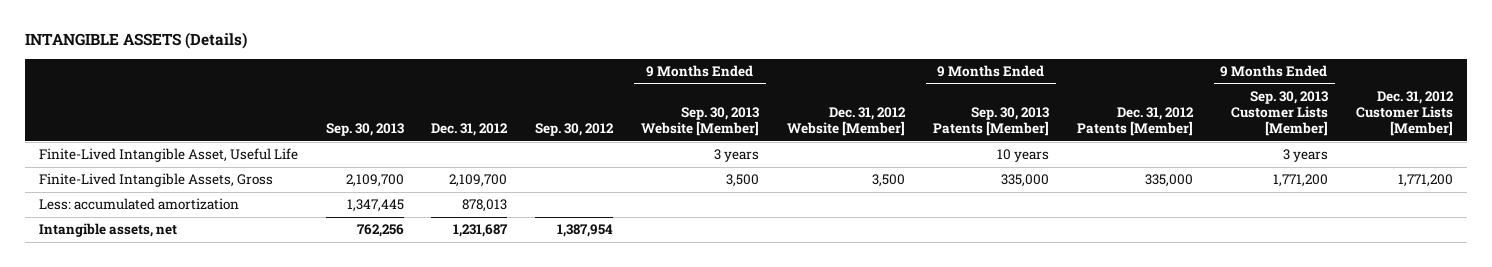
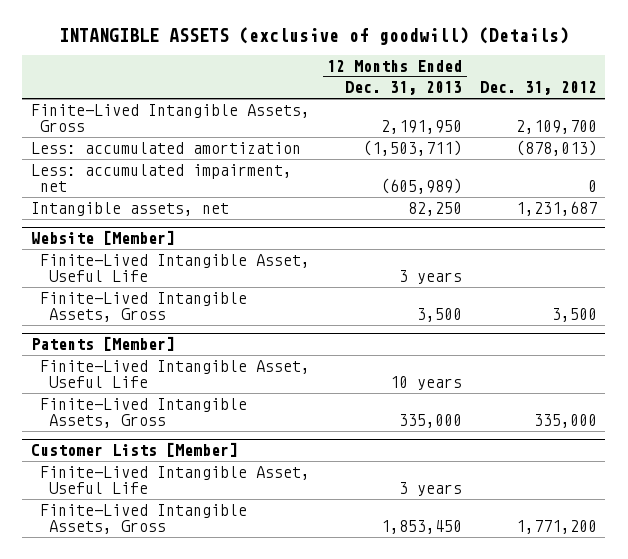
- INTANGIBLE ASSETS (Details)
+ INTANGIBLE ASSETS (exclusive of goodwill) (Details)
- | Sep. 30, 2013 | Dec. 31, 2012 | Sep. 30, 2012 | 9 Months Ended Sep. 30, 2013 Website [Member] | Dec. 31, 2012 Website [Member] | 9 Months Ended Sep. 30, 2013 Patents [Member] | Dec. 31, 2012 Patents [Member] | 9 Months Ended Sep. 30, 2013 Customer Lists [Member] | Dec. 31, 2012 Customer Lists [Member]
+ | 12 Months Ended Dec. 31, 2013 | Dec. 31, 2012
- Finite-Lived Intangible Asset, Useful Life | | | | 3 years | | 10 years | | 3 years |
- Less: accumulated amortization | 1,347,445 | 878,013 | | | | | | |
+ Less: accumulated amortization | (1,503,711) | (878,013)
+ Less: accumulated impairment, net | (605,989) | 0
+ Website [Member]
+ Finite-Lived Intangible Asset, Useful Life | 3 years |
+ Finite-Lived Intangible Assets, Gross | 3,500 | 3,500
+ Patents [Member]
+ Finite-Lived Intangible Asset, Useful Life | 10 years |
+ Finite-Lived Intangible Assets, Gross | 335,000 | 335,000
+ Customer Lists [Member]
+ Finite-Lived Intangible Asset, Useful Life | 3 years |
+ Finite-Lived Intangible Assets, Gross | 1,853,450 | 1,771,200

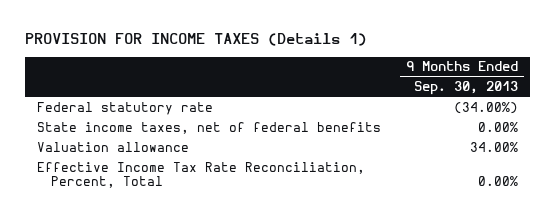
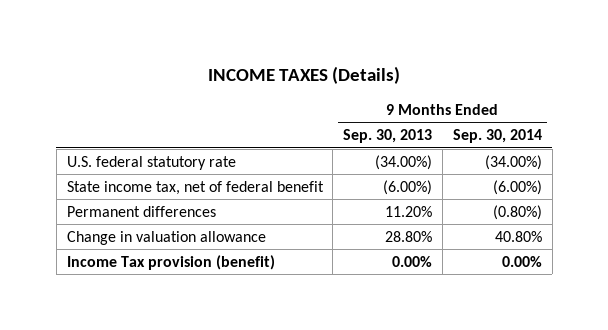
- PROVISION FOR INCOME TAXES (Details 1)
+ INCOME TAXES (Details)
- | 9 Months Ended Sep. 30, 2013
+ | 9 Months Ended Sep. 30, 2013 | 9 Months Ended Sep. 30, 2014
- Federal statutory rate | (34.00%)
- State income taxes, net of federal benefits | 0.00%
- Valuation allowance | 34.00%
- Effective Income Tax Rate Reconciliation, Percent, Total | 0.00%
+ U.S. federal statutory rate | (34.00%) | (34.00%)
+ State income tax, net of federal benefit | (6.00%) | (6.00%)
+ Permanent differences | 11.20% | (0.80%)
+ Change in valuation allowance | 28.80% | 40.80%
+ Income Tax provision (benefit) | 0.00% | 0.00%

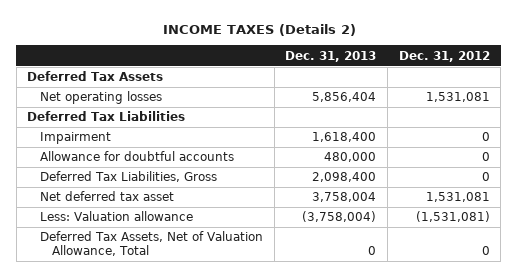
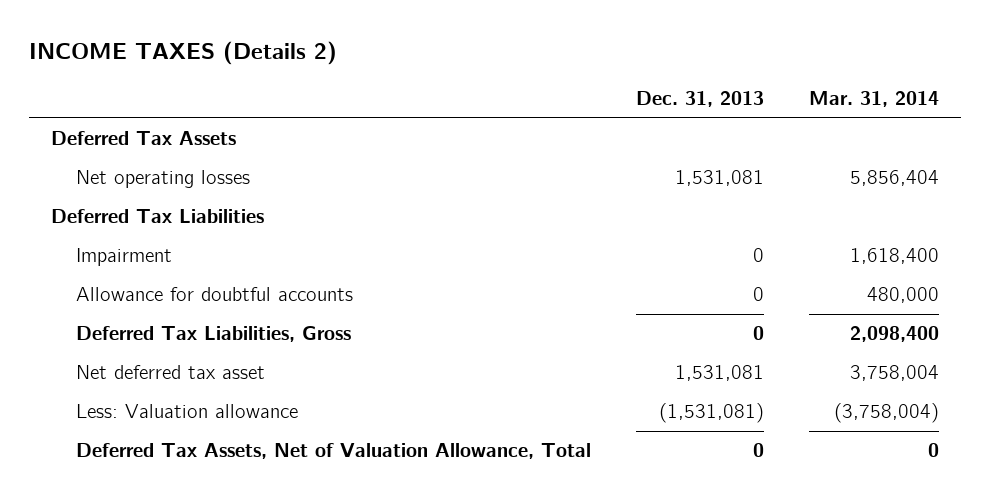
- | Dec. 31, 2013 | Dec. 31, 2012
+ | Dec. 31, 2013 | Mar. 31, 2014
- Net operating losses | 5,856,404 | 1,531,081
+ Net operating losses | 1,531,081 | 5,856,404
- Impairment | 1,618,400 | 0
- Allowance for doubtful accounts | 480,000 | 0
- Deferred Tax Liabilities, Gross | 2,098,400 | 0
- Net deferred tax asset | 3,758,004 | 1,531,081
- Less: Valuation allowance | (3,758,004) | (1,531,081)
+ Impairment | 0 | 1,618,400
+ Allowance for doubtful accounts | 0 | 480,000
+ Deferred Tax Liabilities, Gross | 0 | 2,098,400
+ Net deferred tax asset | 1,531,081 | 3,758,004
+ Less: Valuation allowance | (1,531,081) | (3,758,004)

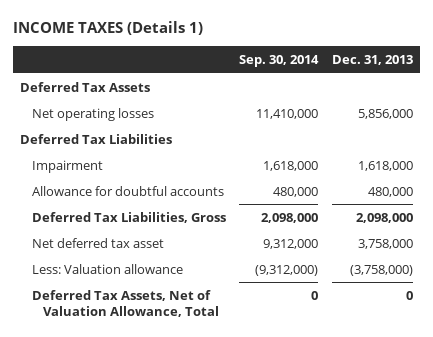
- INCOME TAXES (Details 2)
+ INCOME TAXES (Details 1)
- | Dec. 31, 2013 | Mar. 31, 2014
+ | Sep. 30, 2014 | Dec. 31, 2013
- Net operating losses | 1,531,081 | 5,856,404
+ Net operating losses | 11,410,000 | 5,856,000
- Impairment | 0 | 1,618,400
- Allowance for doubtful accounts | 0 | 480,000
- Deferred Tax Liabilities, Gross | 0 | 2,098,400
- Net deferred tax asset | 1,531,081 | 3,758,004
- Less: Valuation allowance | (1,531,081) | (3,758,004)
+ Impairment | 1,618,000 | 1,618,000
+ Allowance for doubtful accounts | 480,000 | 480,000
+ Deferred Tax Liabilities, Gross | 2,098,000 | 2,098,000
+ Net deferred tax asset | 9,312,000 | 3,758,000
+ Less: Valuation allowance | (9,312,000) | (3,758,000)

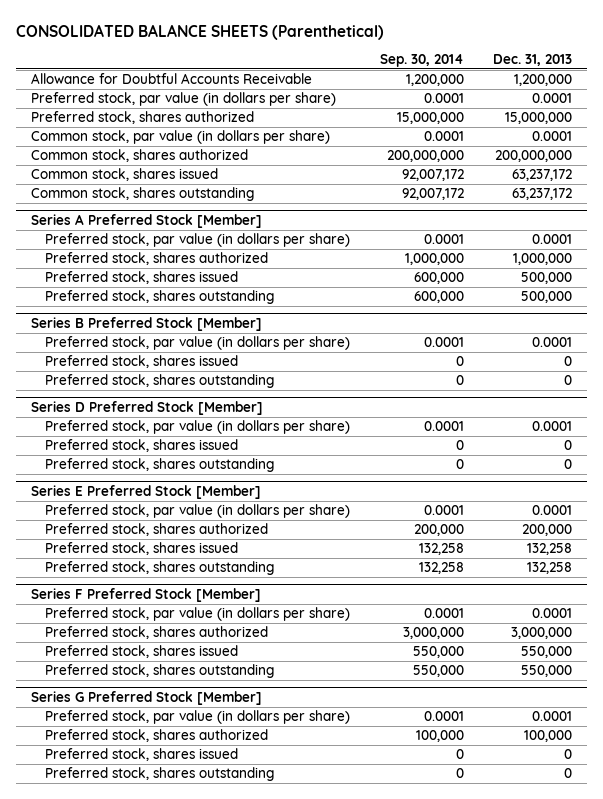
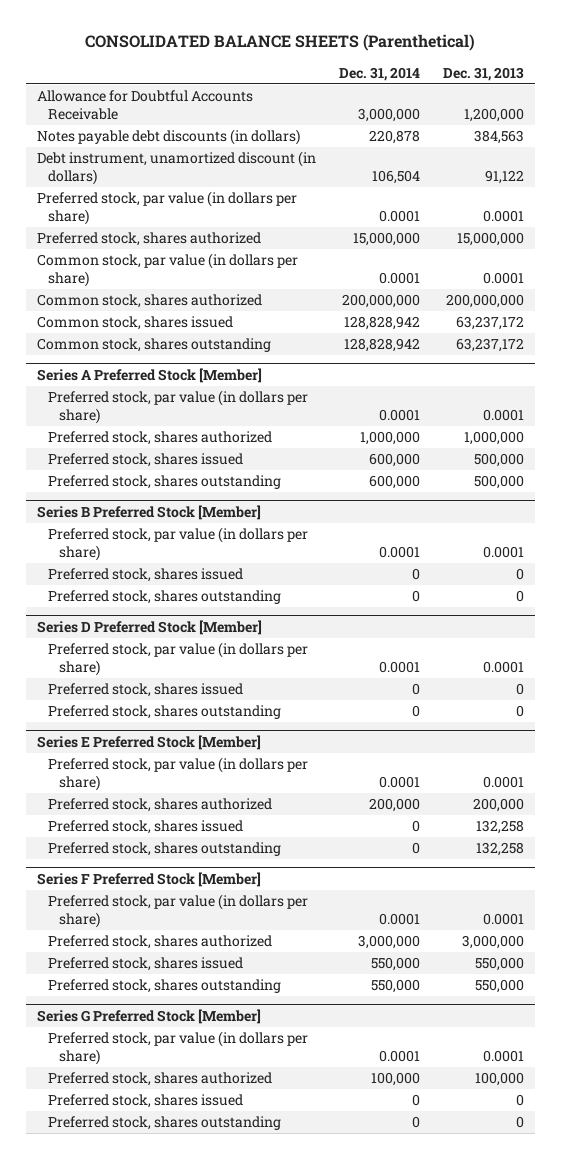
- | Sep. 30, 2014 | Dec. 31, 2013
+ | Dec. 31, 2014 | Dec. 31, 2013
+ Notes payable debt discounts (in dollars) | 220,878 | 384,563
+ Debt instrument, unamortized discount (in dollars) | 106,504 | 91,122

